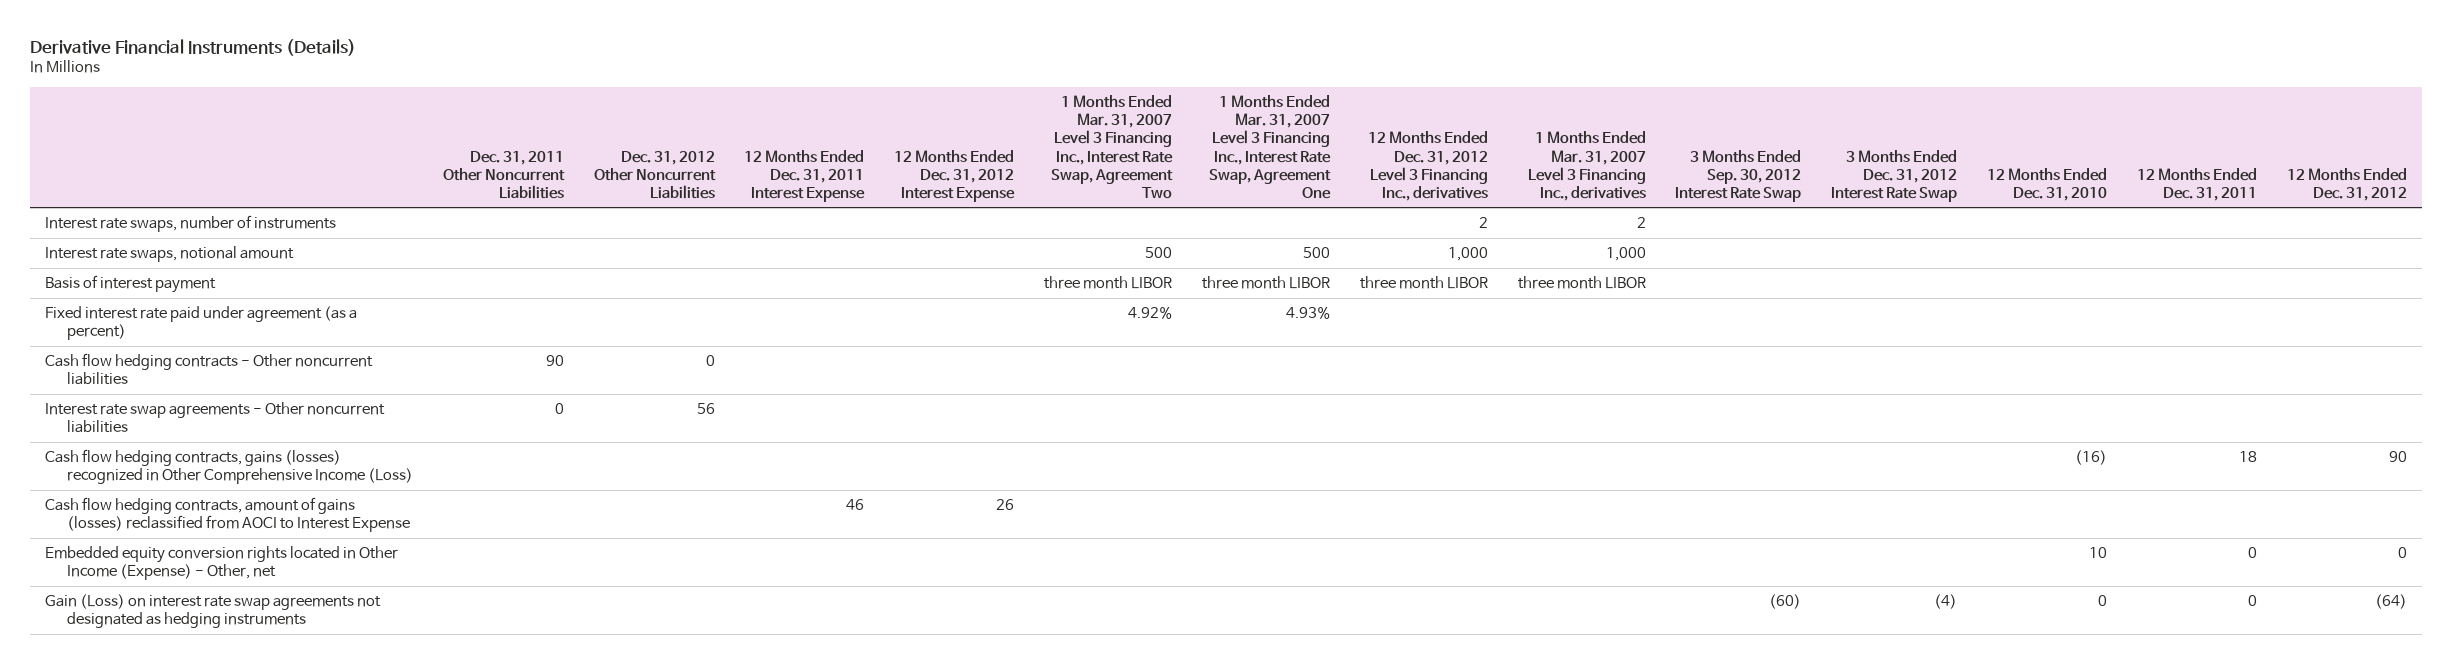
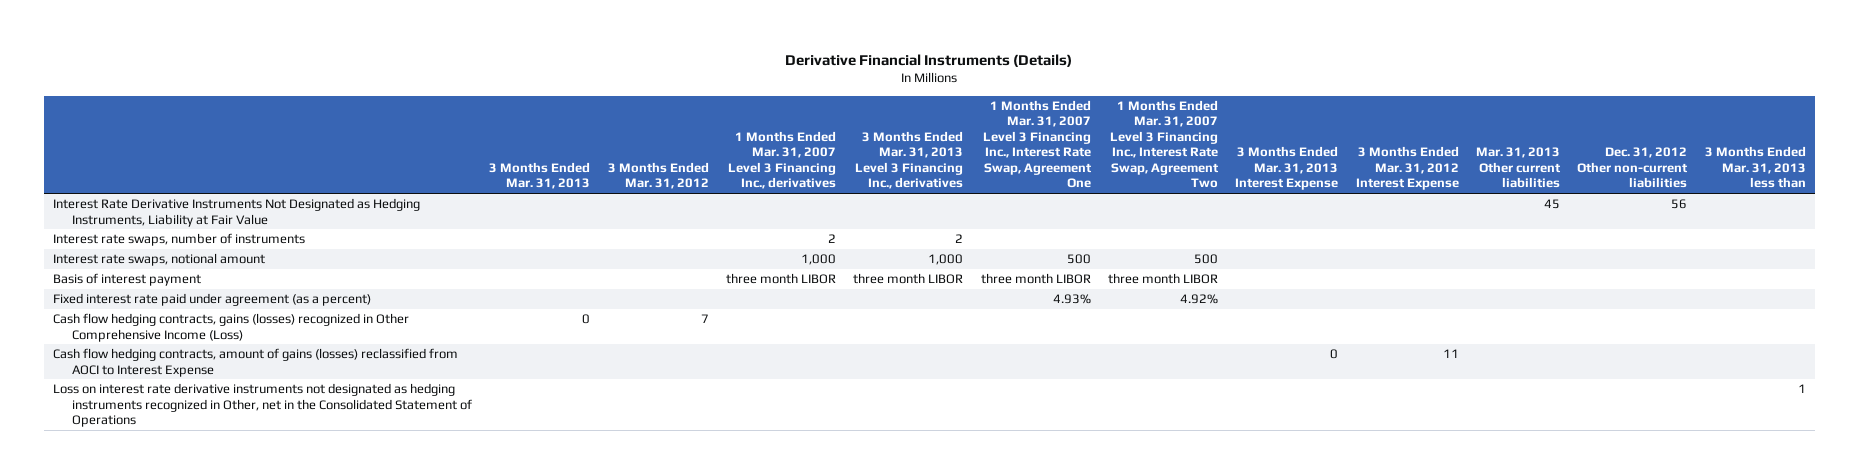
- | Dec. 31, 2011 Other Noncurrent Liabilities | Dec. 31, 2012 Other Noncurrent Liabilities | 12 Months Ended Dec. 31, 2011 Interest Expense | 12 Months Ended Dec. 31, 2012 Interest Expense | 1 Months Ended Mar. 31, 2007 Level 3 Financing Inc., Interest Rate Swap, Agreement Two | 1 Months Ended Mar. 31, 2007 Level 3 Financing Inc., Interest Rate Swap, Agreement One | 12 Months Ended Dec. 31, 2012 Level 3 Financing Inc., derivatives | 1 Months Ended Mar. 31, 2007 Level 3 Financing Inc., derivatives | 3 Months Ended Sep. 30, 2012 Interest Rate Swap | 3 Months Ended Dec. 31, 2012 Interest Rate Swap | 12 Months Ended Dec. 31, 2010 | 12 Months Ended Dec. 31, 2011 | 12 Months Ended Dec. 31, 2012
+ | 3 Months Ended Mar. 31, 2013 | 3 Months Ended Mar. 31, 2012 | 1 Months Ended Mar. 31, 2007 Level 3 Financing Inc., derivatives | 3 Months Ended Mar. 31, 2013 Level 3 Financing Inc., derivatives | 1 Months Ended Mar. 31, 2007 Level 3 Financing Inc., Interest Rate Swap, Agreement One | 1 Months Ended Mar. 31, 2007 Level 3 Financing Inc., Interest Rate Swap, Agreement Two | 3 Months Ended Mar. 31, 2013 Interest Expense | 3 Months Ended Mar. 31, 2012 Interest Expense | Mar. 31, 2013 Other current liabilities | Dec. 31, 2012 Other non-current liabilities | 3 Months Ended Mar. 31, 2013 less than
+ Interest Rate Derivative Instruments Not Designated as Hedging Instruments, Liability at Fair Value | | | | | | | | | 45 | 56 |
- Cash flow hedging contracts - Other noncurrent liabilities | 90 | 0 | | | | | | | | | | |
- Interest rate swap agreements - Other noncurrent liabilities | 0 | 56 | | | | | | | | | | |
- Embedded equity conversion rights located in Other Income (Expense) - Other, net | | | | | | | | | | | 10 | 0 | 0
- Gain (Loss) on interest rate swap agreements not designated as hedging instruments | | | | | | | | | (60) | (4) | 0 | 0 | (64)
+ Loss on interest rate derivative instruments not designated as hedging instruments recognized in Other, net in the Consolidated Statement of Operations | | | | | | | | | | | 1

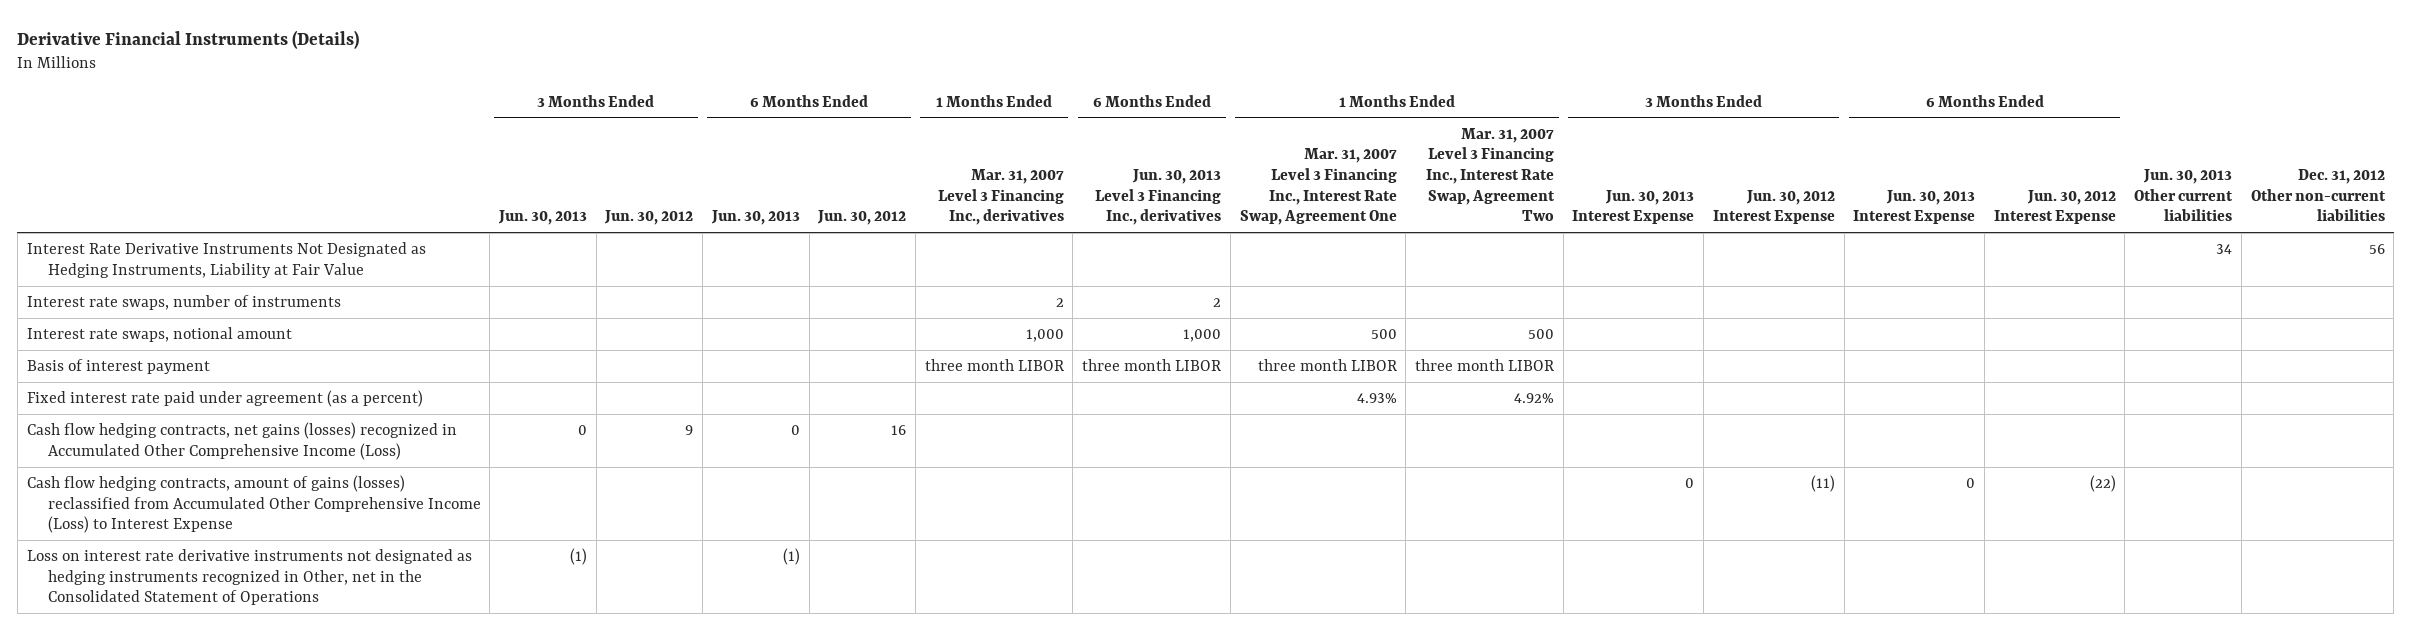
- | 3 Months Ended Mar. 31, 2013 | 3 Months Ended Mar. 31, 2012 | 1 Months Ended Mar. 31, 2007 Level 3 Financing Inc., derivatives | 3 Months Ended Mar. 31, 2013 Level 3 Financing Inc., derivatives | 1 Months Ended Mar. 31, 2007 Level 3 Financing Inc., Interest Rate Swap, Agreement One | 1 Months Ended Mar. 31, 2007 Level 3 Financing Inc., Interest Rate Swap, Agreement Two | 3 Months Ended Mar. 31, 2013 Interest Expense | 3 Months Ended Mar. 31, 2012 Interest Expense | Mar. 31, 2013 Other current liabilities | Dec. 31, 2012 Other non-current liabilities | 3 Months Ended Mar. 31, 2013 less than
+ | 3 Months Ended Jun. 30, 2013 | 3 Months Ended Jun. 30, 2012 | 6 Months Ended Jun. 30, 2013 | 6 Months Ended Jun. 30, 2012 | 1 Months Ended Mar. 31, 2007 Level 3 Financing Inc., derivatives | 6 Months Ended Jun. 30, 2013 Level 3 Financing Inc., derivatives | 1 Months Ended Mar. 31, 2007 Level 3 Financing Inc., Interest Rate Swap, Agreement One | 1 Months Ended Mar. 31, 2007 Level 3 Financing Inc., Interest Rate Swap, Agreement Two | 3 Months Ended Jun. 30, 2013 Interest Expense | 3 Months Ended Jun. 30, 2012 Interest Expense | 6 Months Ended Jun. 30, 2013 Interest Expense | 6 Months Ended Jun. 30, 2012 Interest Expense | Jun. 30, 2013 Other current liabilities | Dec. 31, 2012 Other non-current liabilities
- Cash flow hedging contracts, gains (losses) recognized in Other Comprehensive Income (Loss) | 0 | 7 | | | | | | | | |
- Cash flow hedging contracts, amount of gains (losses) reclassified from AOCI to Interest Expense | | | | | | | 0 | 11 | | |
+ Cash flow hedging contracts, net gains (losses) recognized in Accumulated Other Comprehensive Income (Loss) | 0 | 9 | 0 | 16 | | | | | | | | | |
+ Cash flow hedging contracts, amount of gains (losses) reclassified from Accumulated Other Comprehensive Income (Loss) to Interest Expense | | | | | | | | | 0 | (11) | 0 | (22) | |

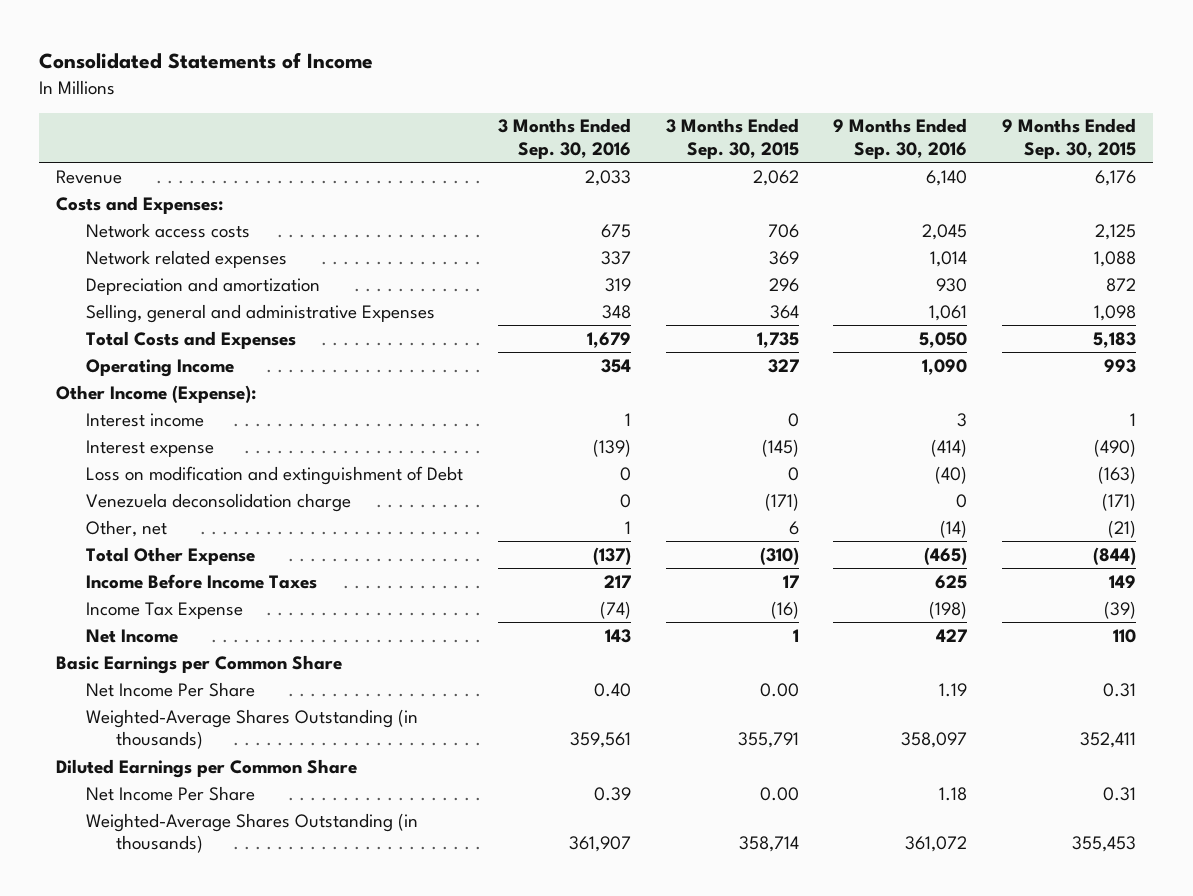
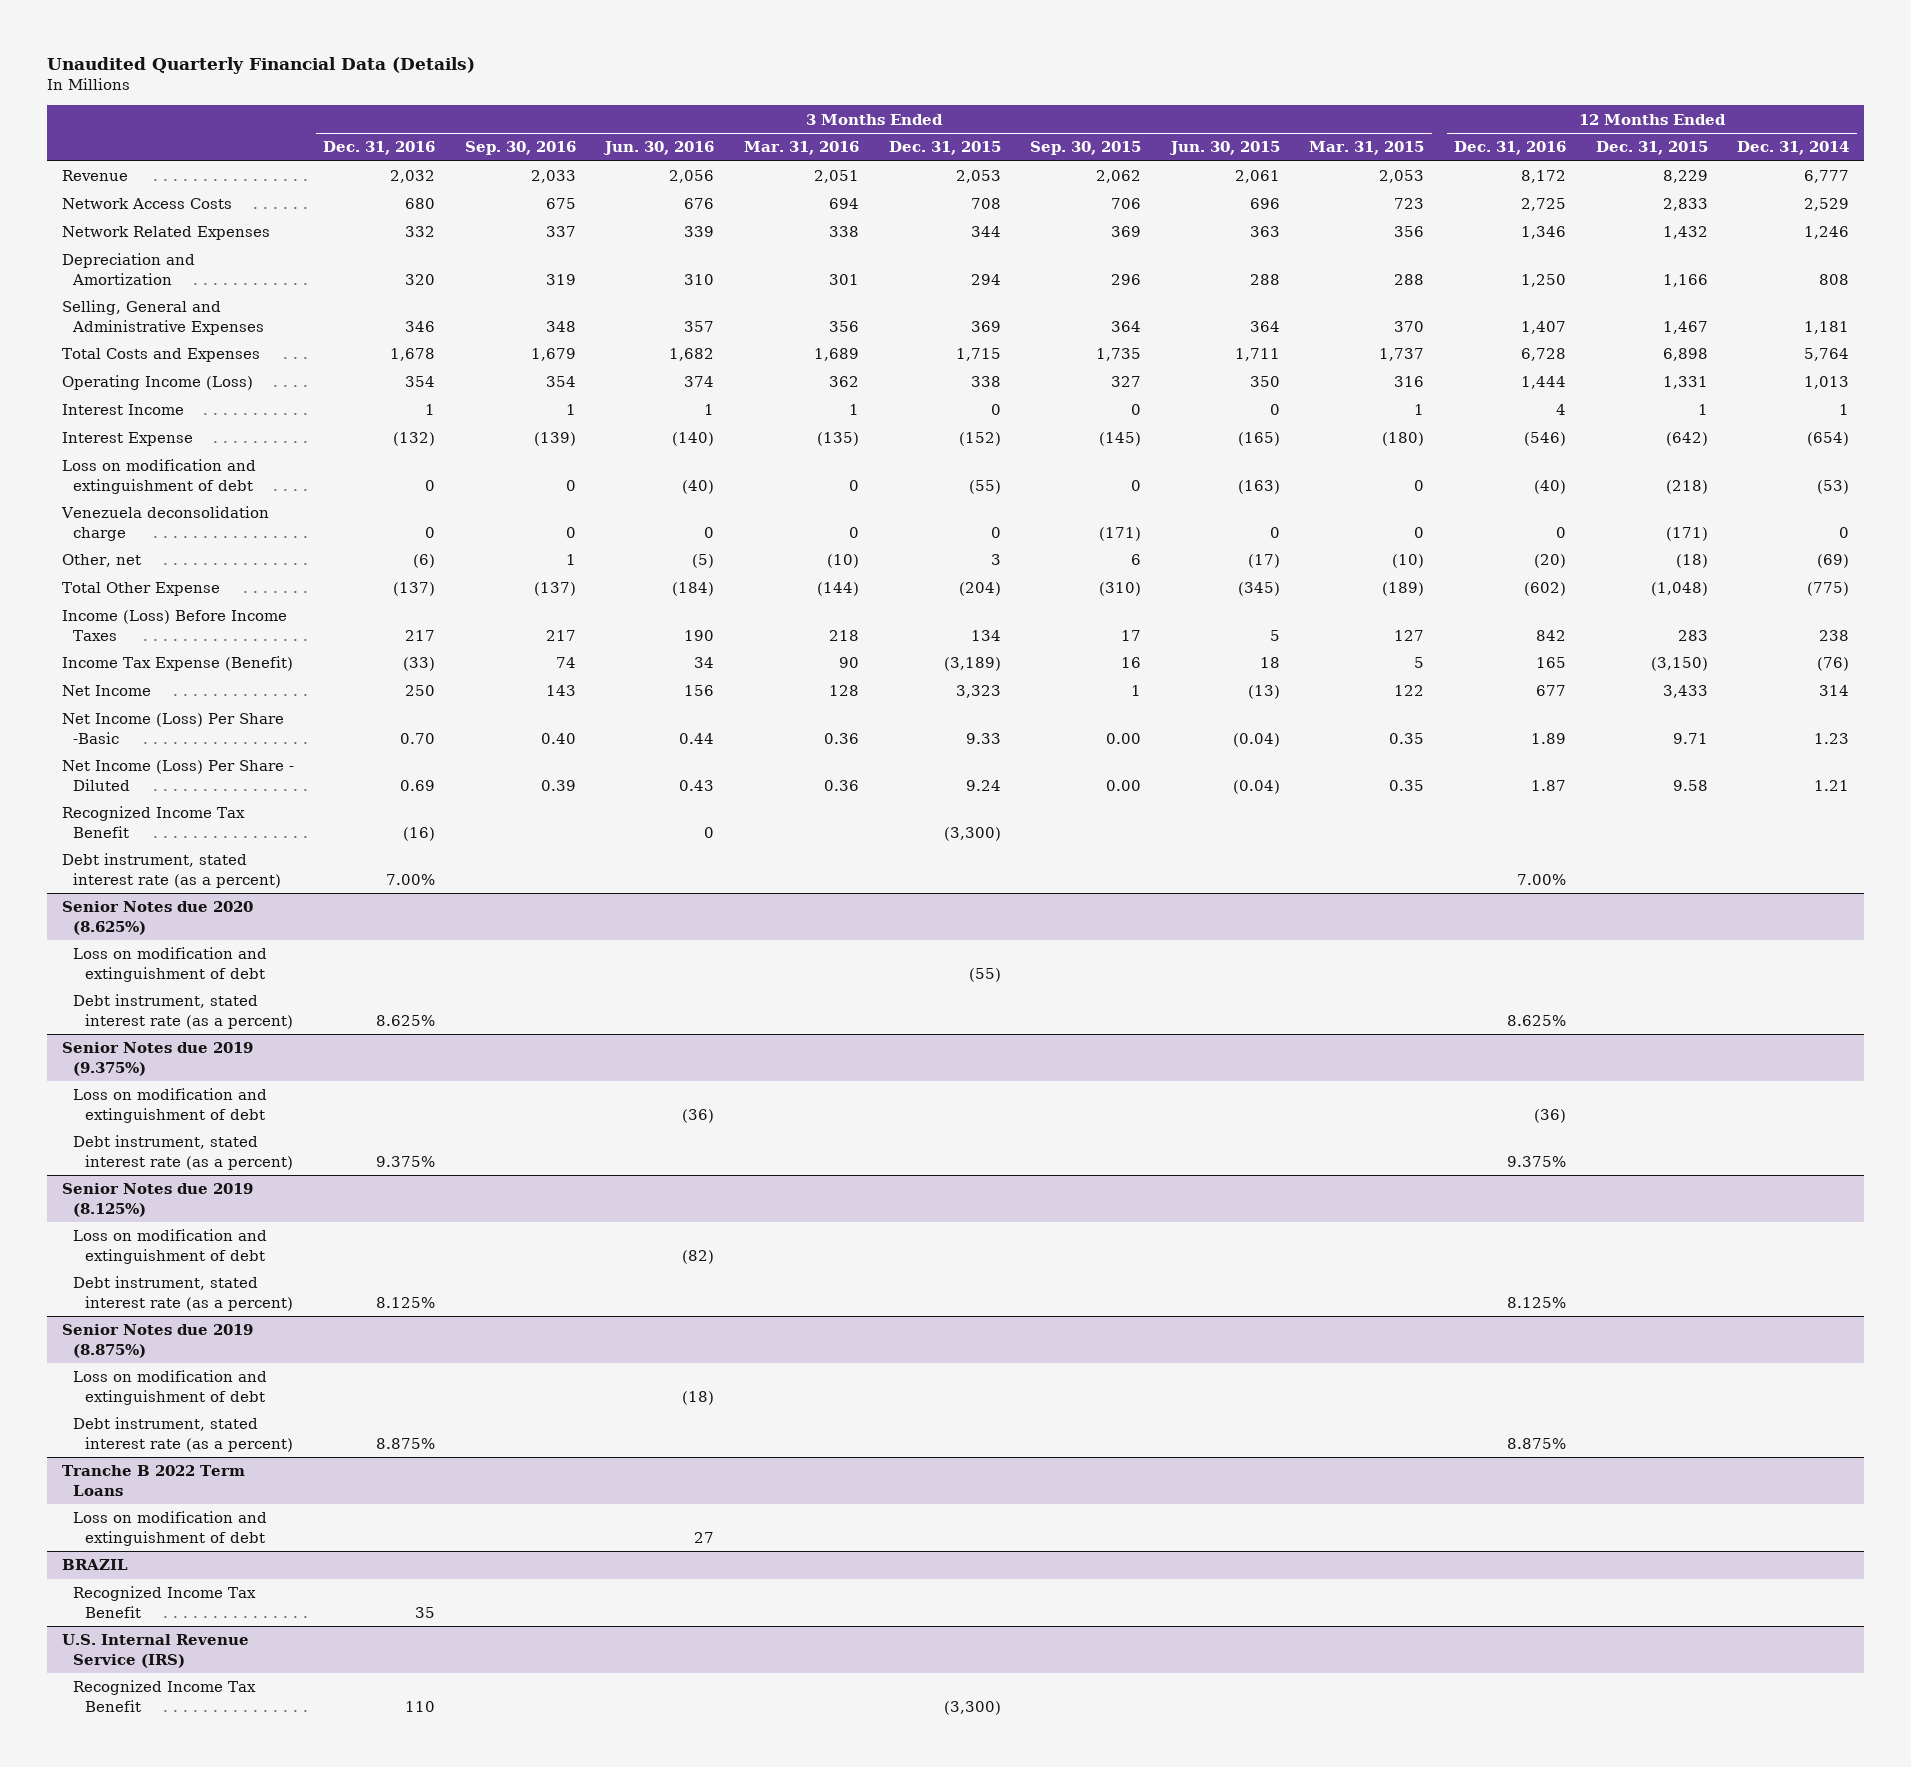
- Consolidated Statements of Income
+ Unaudited Quarterly Financial Data (Details)
- | 3 Months Ended Sep. 30, 2016 | 3 Months Ended Sep. 30, 2015 | 9 Months Ended Sep. 30, 2016 | 9 Months Ended Sep. 30, 2015
+ | 3 Months Ended Dec. 31, 2016 | 3 Months Ended Sep. 30, 2016 | 3 Months Ended Jun. 30, 2016 | 3 Months Ended Mar. 31, 2016 | 3 Months Ended Dec. 31, 2015 | 3 Months Ended Sep. 30, 2015 | 3 Months Ended Jun. 30, 2015 | 3 Months Ended Mar. 31, 2015 | 12 Months Ended Dec. 31, 2016 | 12 Months Ended Dec. 31, 2015 | 12 Months Ended Dec. 31, 2014
- Costs and Expenses:
- Network access costs | 675 | 706 | 2,045 | 2,125
- Network related expenses | 337 | 369 | 1,014 | 1,088
- Depreciation and amortization | 319 | 296 | 930 | 872
- Selling, general and administrative Expenses | 348 | 364 | 1,061 | 1,098
+ Network Access Costs | 680 | 675 | 676 | 694 | 708 | 706 | 696 | 723 | 2,725 | 2,833 | 2,529
+ Network Related Expenses | 332 | 337 | 339 | 338 | 344 | 369 | 363 | 356 | 1,346 | 1,432 | 1,246
+ Depreciation and Amortization | 320 | 319 | 310 | 301 | 294 | 296 | 288 | 288 | 1,250 | 1,166 | 808
+ Selling, General and Administrative Expenses | 346 | 348 | 357 | 356 | 369 | 364 | 364 | 370 | 1,407 | 1,467 | 1,181
- Operating Income | 354 | 327 | 1,090 | 993
- Other Income (Expense):
- Interest income | 1 | 0 | 3 | 1
- Interest expense | (139) | (145) | (414) | (490)
- Loss on modification and extinguishment of Debt | 0 | 0 | (40) | (163)
+ Operating Income (Loss) | 354 | 354 | 374 | 362 | 338 | 327 | 350 | 316 | 1,444 | 1,331 | 1,013
+ Interest Income | 1 | 1 | 1 | 1 | 0 | 0 | 0 | 1 | 4 | 1 | 1
+ Interest Expense | (132) | (139) | (140) | (135) | (152) | (145) | (165) | (180) | (546) | (642) | (654)
+ Loss on modification and extinguishment of debt | 0 | 0 | (40) | 0 | (55) | 0 | (163) | 0 | (40) | (218) | (53)
- Income Before Income Taxes | 217 | 17 | 625 | 149
- Income Tax Expense | (74) | (16) | (198) | (39)
+ Income (Loss) Before Income Taxes | 217 | 217 | 190 | 218 | 134 | 17 | 5 | 127 | 842 | 283 | 238
+ Income Tax Expense (Benefit) | (33) | 74 | 34 | 90 | (3,189) | 16 | 18 | 5 | 165 | (3,150) | (76)
- Basic Earnings per Common Share
- Net Income Per Share | 0.40 | 0.00 | 1.19 | 0.31
- Weighted-Average Shares Outstanding (in thousands) | 359,561 | 355,791 | 358,097 | 352,411
- Diluted Earnings per Common Share
- Net Income Per Share | 0.39 | 0.00 | 1.18 | 0.31
- Weighted-Average Shares Outstanding (in thousands) | 361,907 | 358,714 | 361,072 | 355,453
+ Net Income (Loss) Per Share -Basic | 0.70 | 0.40 | 0.44 | 0.36 | 9.33 | 0.00 | (0.04) | 0.35 | 1.89 | 9.71 | 1.23
+ Net Income (Loss) Per Share - Diluted | 0.69 | 0.39 | 0.43 | 0.36 | 9.24 | 0.00 | (0.04) | 0.35 | 1.87 | 9.58 | 1.21
+ Recognized Income Tax Benefit | (16) | | 0 | | (3,300) | | | | | |
+ Debt instrument, stated interest rate (as a percent) | 7.00% | | | | | | | | 7.00% | |
+ Senior Notes due 2020 (8.625%)
+ Loss on modification and extinguishment of debt | | | | | (55) | | | | | |
+ Debt instrument, stated interest rate (as a percent) | 8.625% | | | | | | | | 8.625% | |
+ Senior Notes due 2019 (9.375%)
+ Loss on modification and extinguishment of debt | | | (36) | | | | | | (36) | |
+ Debt instrument, stated interest rate (as a percent) | 9.375% | | | | | | | | 9.375% | |
+ Senior Notes due 2019 (8.125%)
+ Loss on modification and extinguishment of debt | | | (82) | | | | | | | |
+ Debt instrument, stated interest rate (as a percent) | 8.125% | | | | | | | | 8.125% | |
+ Senior Notes due 2019 (8.875%)
+ Loss on modification and extinguishment of debt | | | (18) | | | | | | | |
+ Debt instrument, stated interest rate (as a percent) | 8.875% | | | | | | | | 8.875% | |
+ Tranche B 2022 Term Loans
+ Loss on modification and extinguishment of debt | | | 27 | | | | | | | |
+ BRAZIL
+ Recognized Income Tax Benefit | 35 | | | | | | | | | |
+ U.S. Internal Revenue Service (IRS)
+ Recognized Income Tax Benefit | 110 | | | | (3,300) | | | | | |

